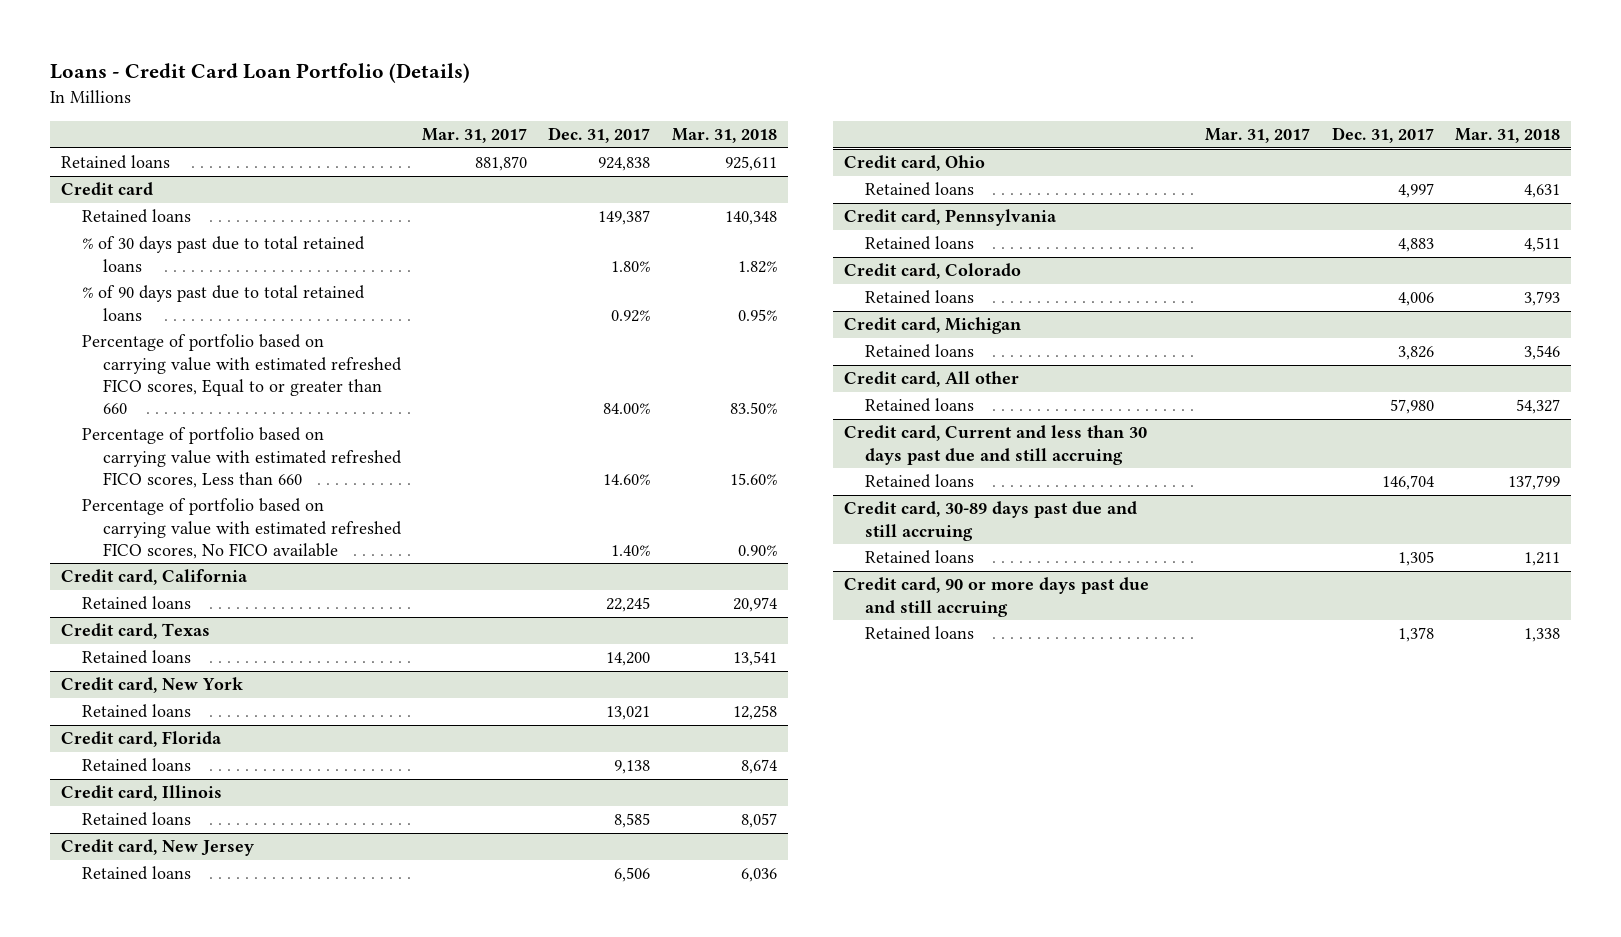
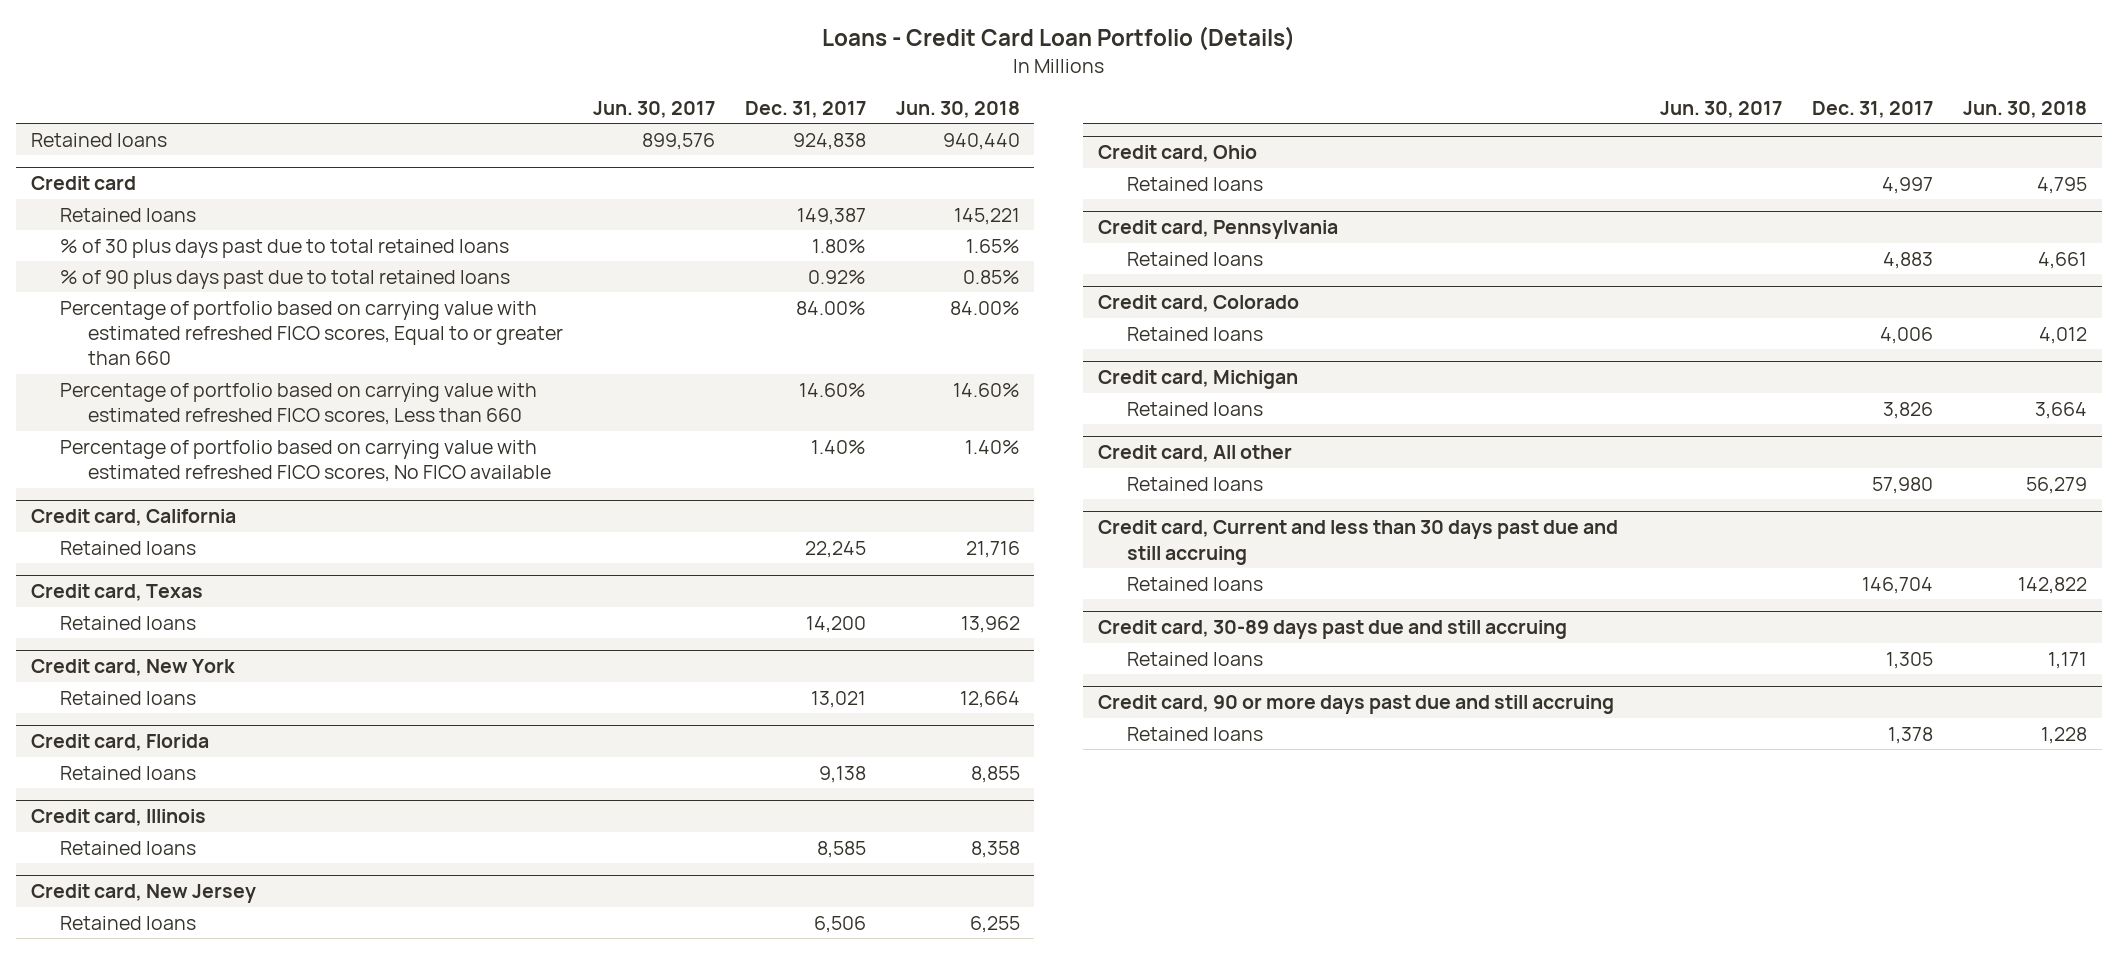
- | Mar. 31, 2017 | Dec. 31, 2017 | Mar. 31, 2018
+ | Jun. 30, 2017 | Dec. 31, 2017 | Jun. 30, 2018
@ Credit card
- % of 30 days past due to total retained loans | | 1.80% | 1.82%
- % of 90 days past due to total retained loans | | 0.92% | 0.95%
+ % of 30 plus days past due to total retained loans | | 1.80% | 1.65%
+ % of 90 plus days past due to total retained loans | | 0.92% | 0.85%

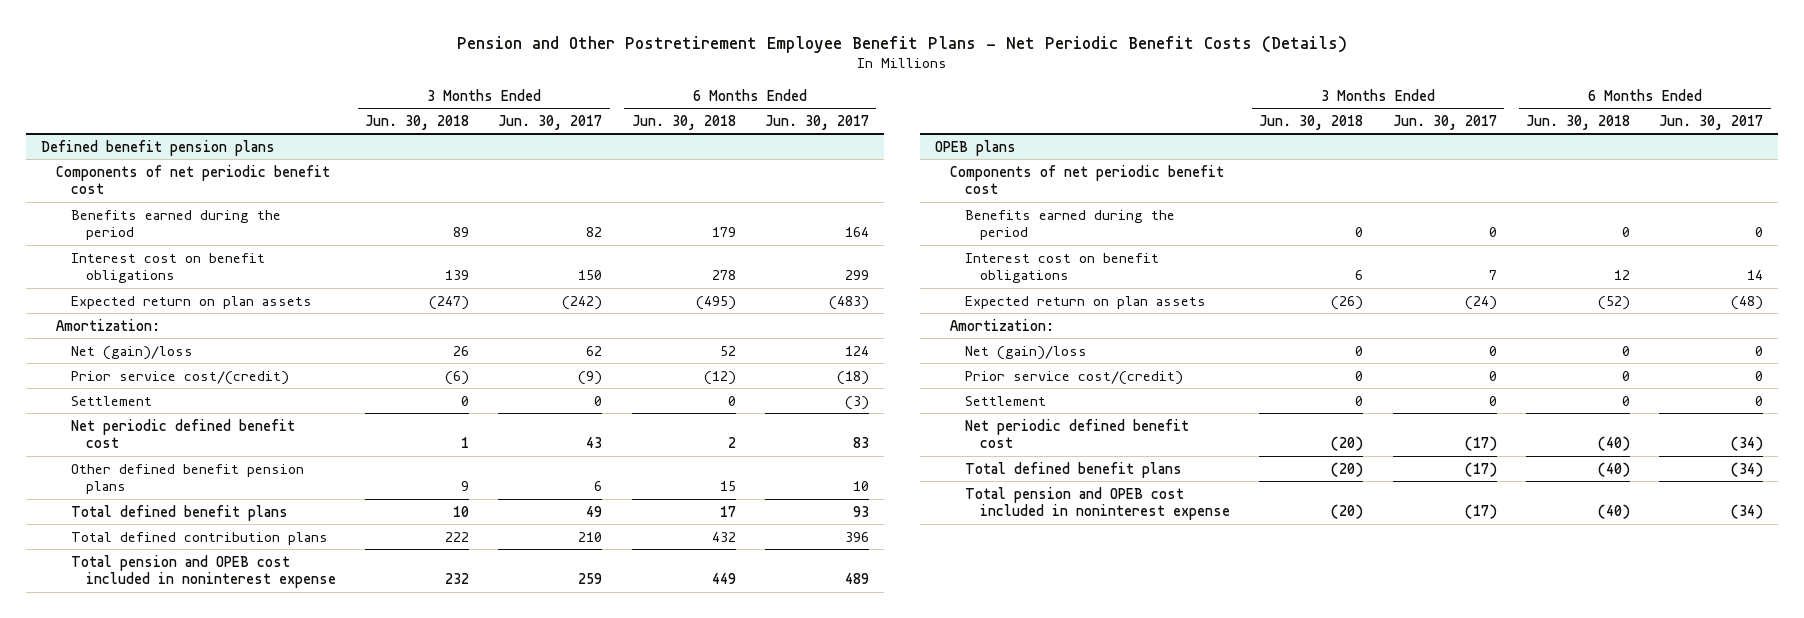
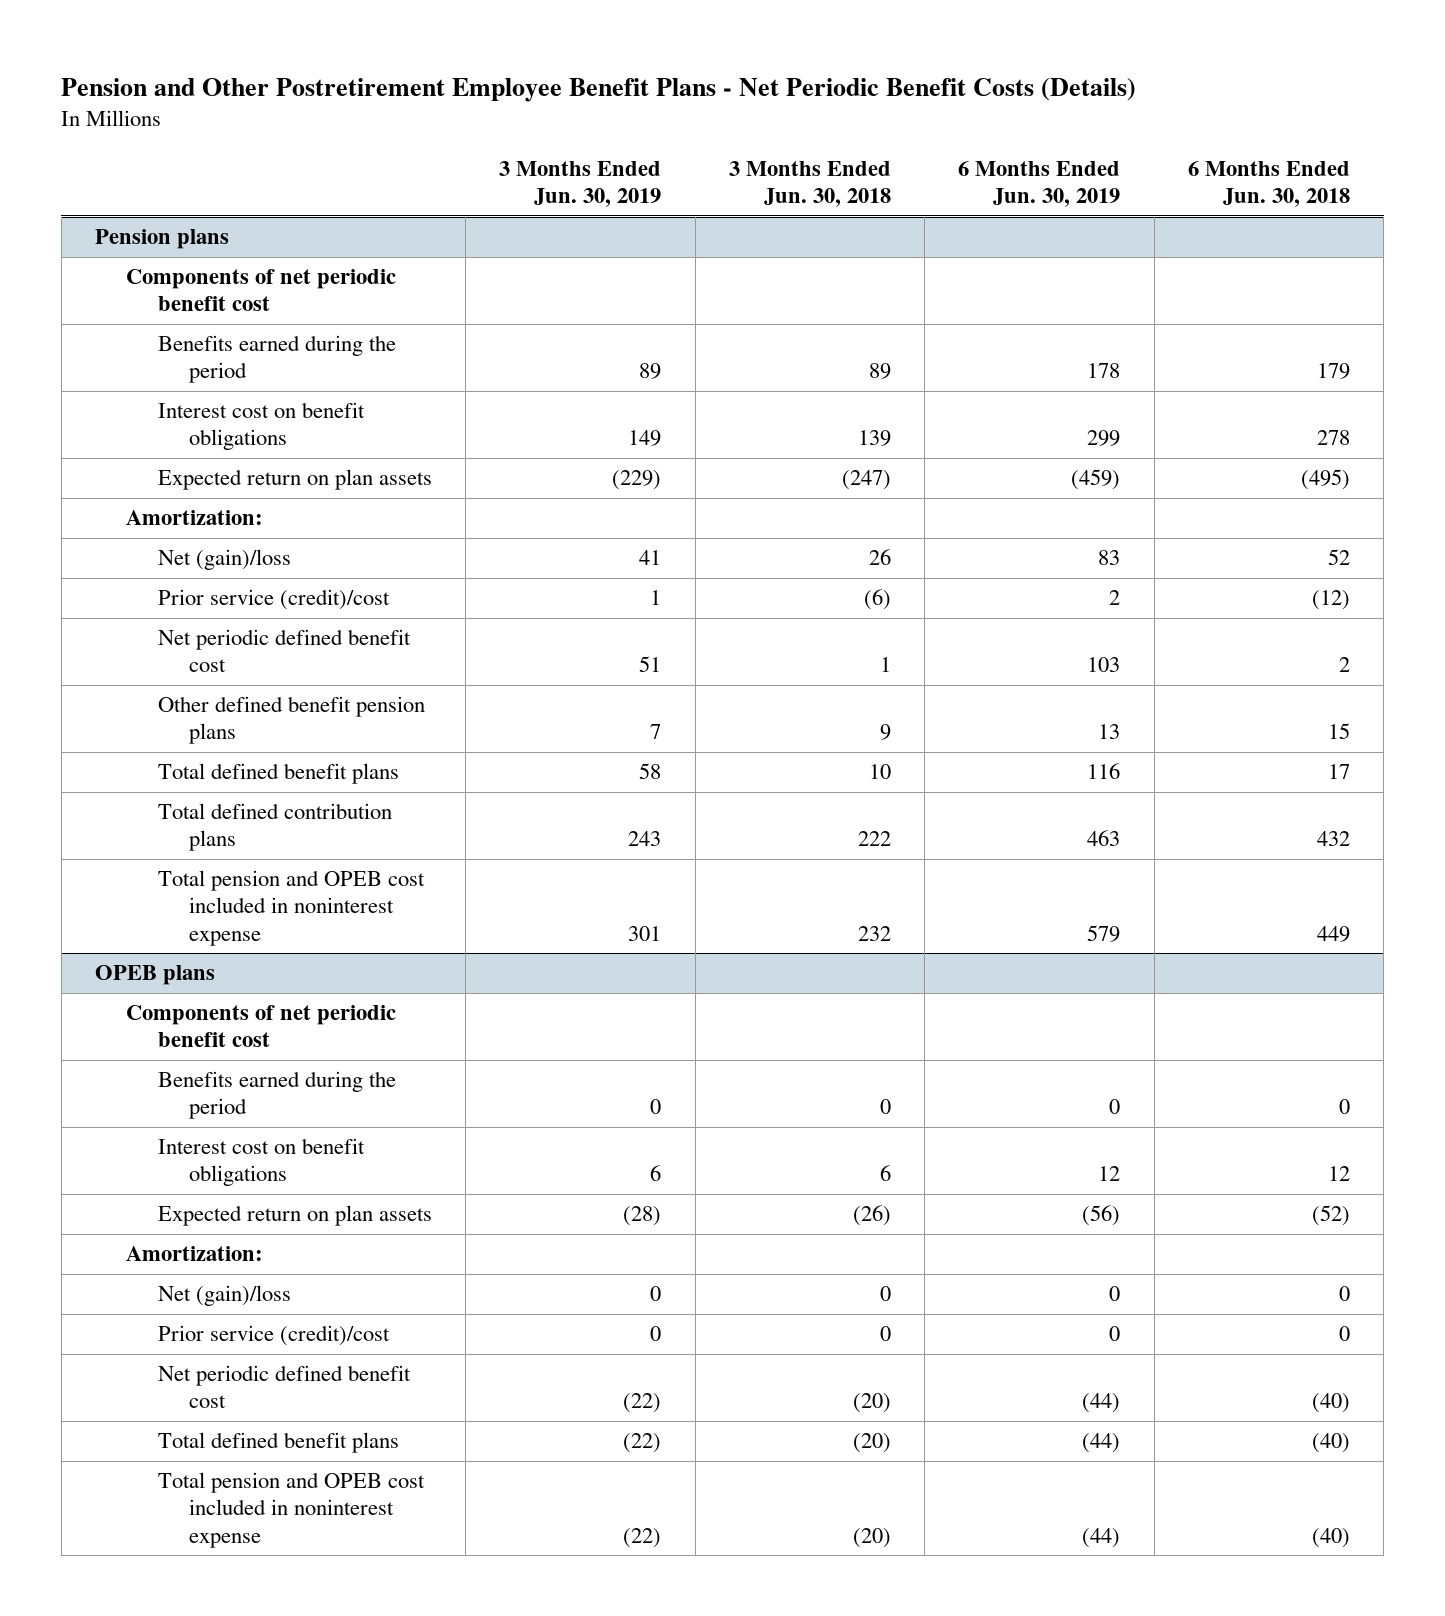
- | 3 Months Ended Jun. 30, 2018 | 3 Months Ended Jun. 30, 2017 | 6 Months Ended Jun. 30, 2018 | 6 Months Ended Jun. 30, 2017
+ | 3 Months Ended Jun. 30, 2019 | 3 Months Ended Jun. 30, 2018 | 6 Months Ended Jun. 30, 2019 | 6 Months Ended Jun. 30, 2018
- Defined benefit pension plans
+ Pension plans
- Prior service cost/(credit) | (6) | (9) | (12) | (18)
- Settlement | 0 | 0 | 0 | (3)
+ Prior service (credit)/cost | 1 | (6) | 2 | (12)
@ OPEB plans
- Prior service cost/(credit) | 0 | 0 | 0 | 0
- Settlement | 0 | 0 | 0 | 0
+ Prior service (credit)/cost | 0 | 0 | 0 | 0

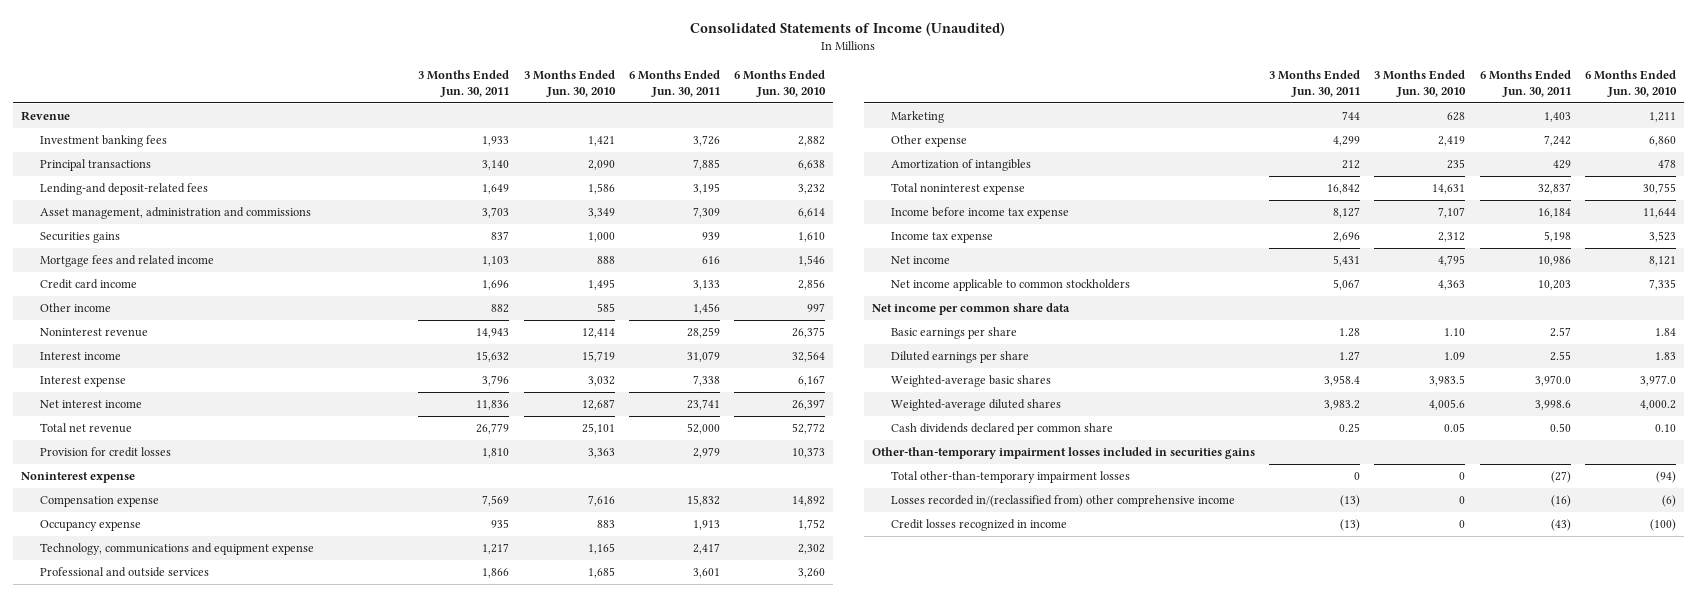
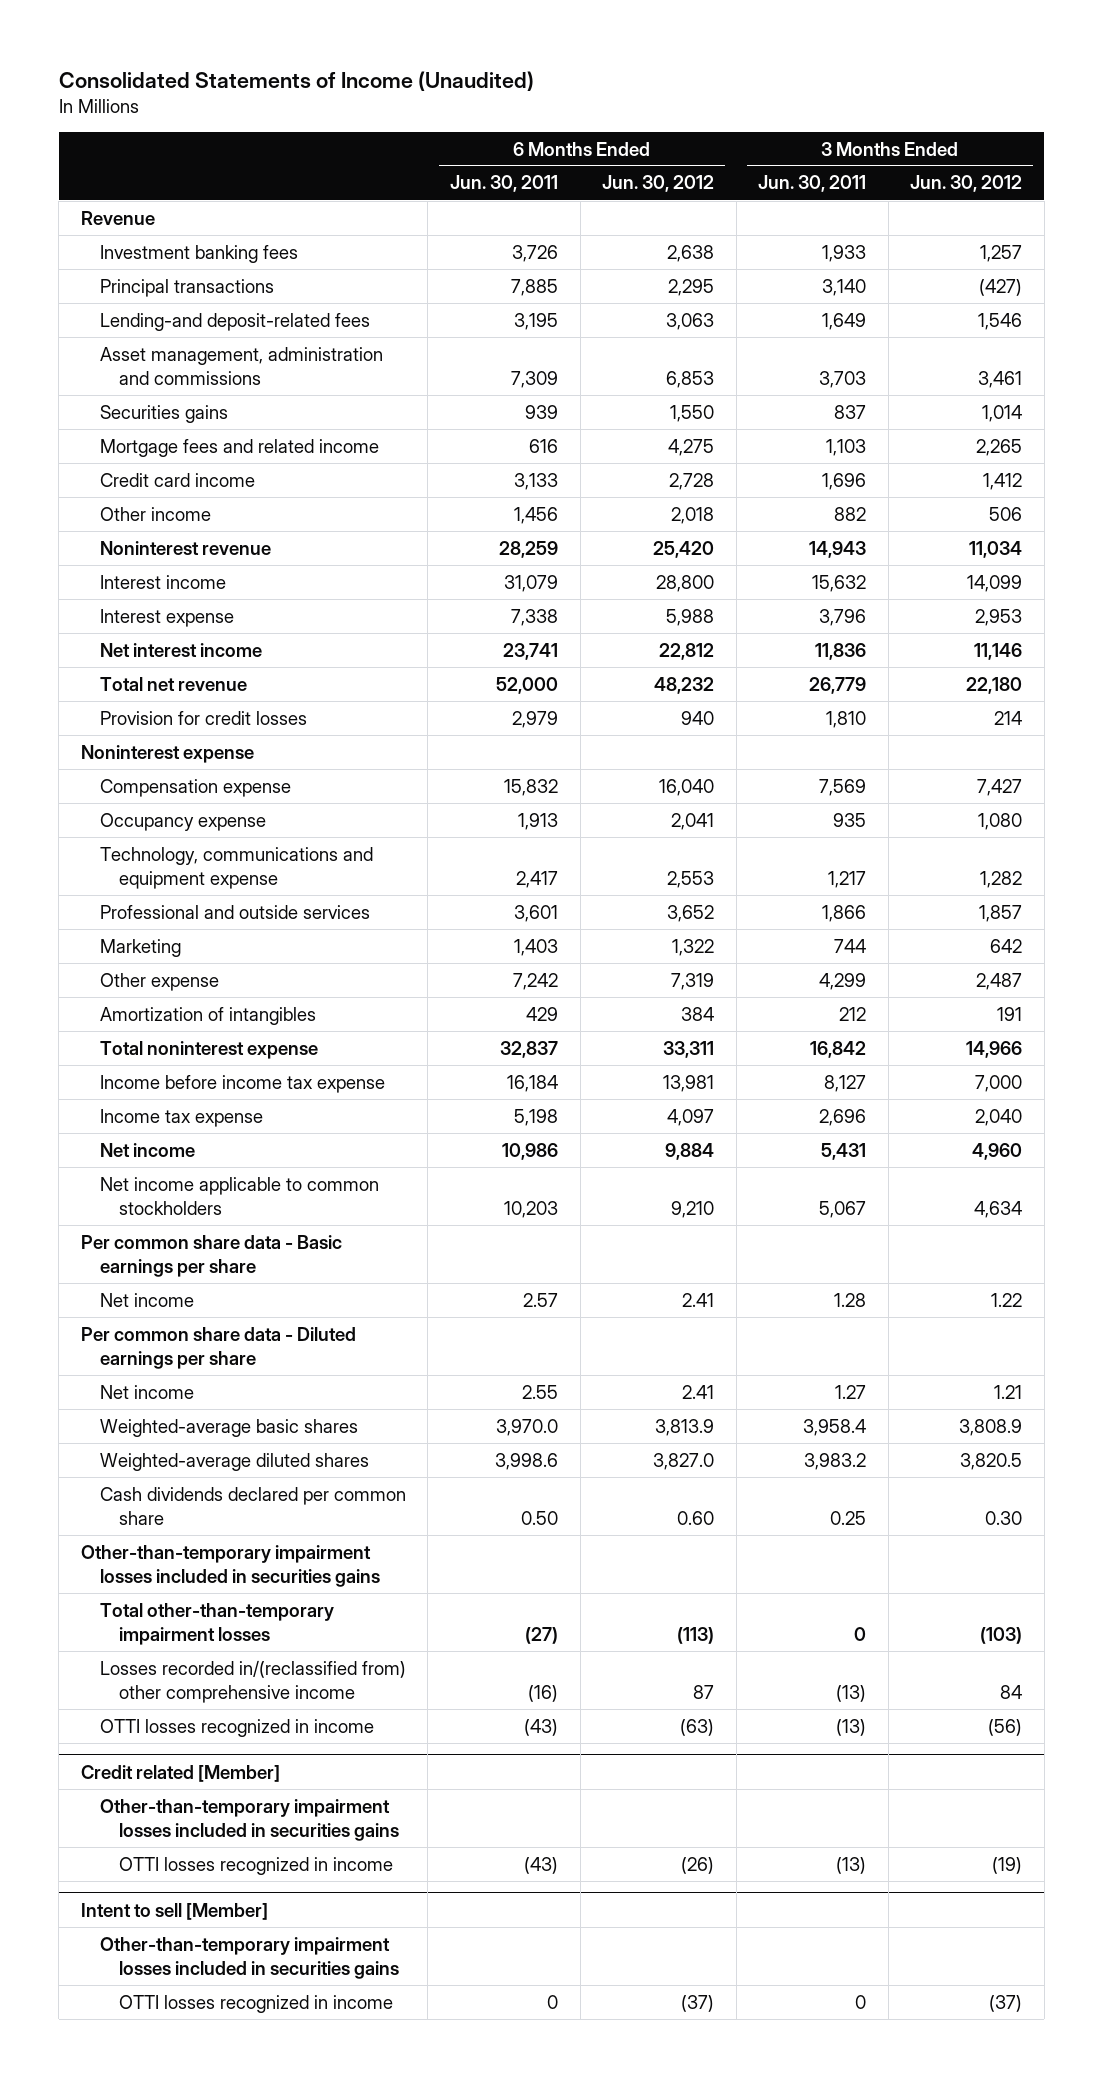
- | 3 Months Ended Jun. 30, 2011 | 3 Months Ended Jun. 30, 2010 | 6 Months Ended Jun. 30, 2011 | 6 Months Ended Jun. 30, 2010
+ | 6 Months Ended Jun. 30, 2011 | 6 Months Ended Jun. 30, 2012 | 3 Months Ended Jun. 30, 2011 | 3 Months Ended Jun. 30, 2012
- Net income per common share data
- Basic earnings per share | 1.28 | 1.10 | 2.57 | 1.84
- Diluted earnings per share | 1.27 | 1.09 | 2.55 | 1.83
+ Per common share data - Basic earnings per share
+ Net income | 2.57 | 2.41 | 1.28 | 1.22
+ Per common share data - Diluted earnings per share
+ Net income | 2.55 | 2.41 | 1.27 | 1.21
- Credit losses recognized in income | (13) | 0 | (43) | (100)
+ OTTI losses recognized in income | (43) | (63) | (13) | (56)
+ Credit related [Member]
+ Other-than-temporary impairment losses included in securities gains
+ OTTI losses recognized in income | (43) | (26) | (13) | (19)
+ Intent to sell [Member]
+ Other-than-temporary impairment losses included in securities gains
+ OTTI losses recognized in income | 0 | (37) | 0 | (37)

